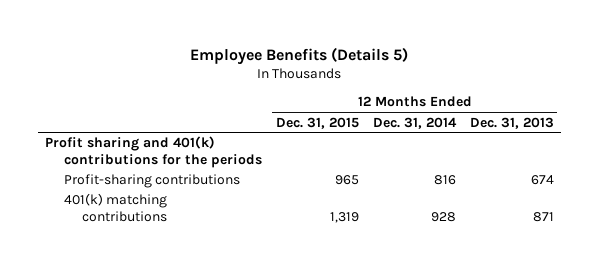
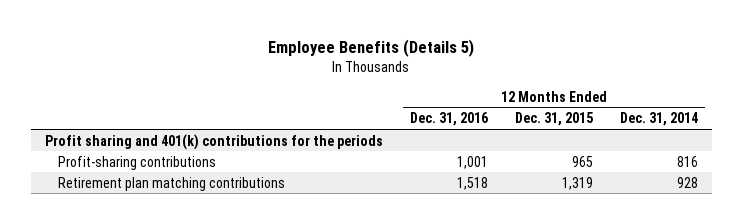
- | 12 Months Ended Dec. 31, 2015 | 12 Months Ended Dec. 31, 2014 | 12 Months Ended Dec. 31, 2013
+ | 12 Months Ended Dec. 31, 2016 | 12 Months Ended Dec. 31, 2015 | 12 Months Ended Dec. 31, 2014
- 401(k) matching contributions | 1,319 | 928 | 871
+ Retirement plan matching contributions | 1,518 | 1,319 | 928

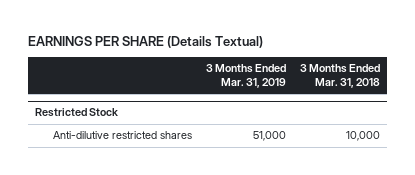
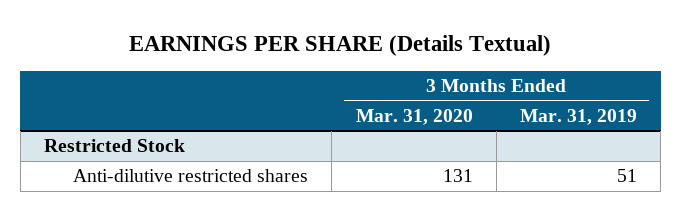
- | 3 Months Ended Mar. 31, 2019 | 3 Months Ended Mar. 31, 2018
+ | 3 Months Ended Mar. 31, 2020 | 3 Months Ended Mar. 31, 2019
@ Restricted Stock
- Anti-dilutive restricted shares | 51,000 | 10,000
+ Anti-dilutive restricted shares | 131 | 51

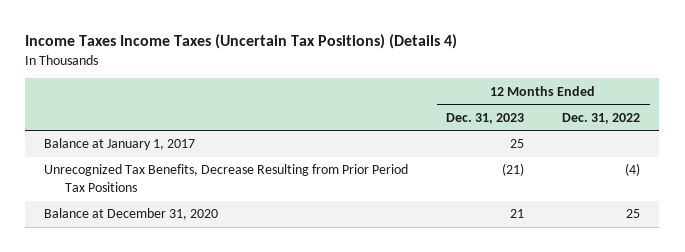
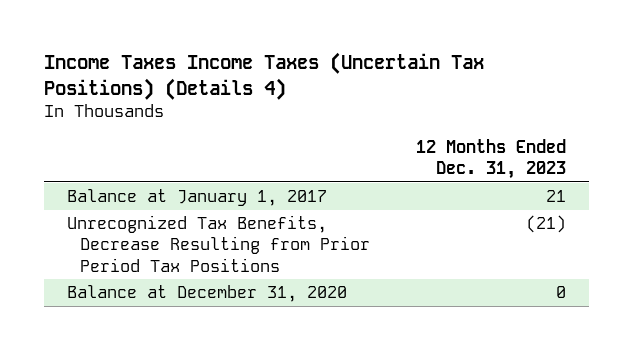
- | 12 Months Ended Dec. 31, 2023 | 12 Months Ended Dec. 31, 2022
+ | 12 Months Ended Dec. 31, 2023
- Balance at January 1, 2017 | 25 |
+ Balance at January 1, 2017 | 21
- Balance at December 31, 2020 | 21 | 25
+ Balance at December 31, 2020 | 0

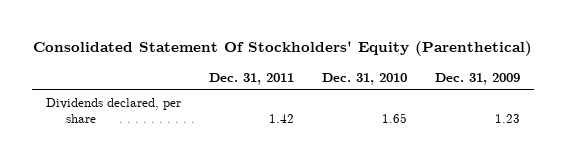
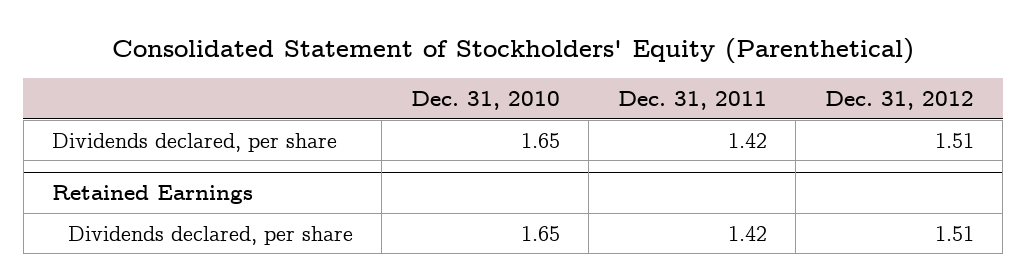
- Consolidated Statement Of Stockholders' Equity (Parenthetical)
+ Consolidated Statement of Stockholders' Equity (Parenthetical)
- | Dec. 31, 2011 | Dec. 31, 2010 | Dec. 31, 2009
+ | Dec. 31, 2010 | Dec. 31, 2011 | Dec. 31, 2012
+ Retained Earnings
+ Dividends declared, per share | 1.65 | 1.42 | 1.51

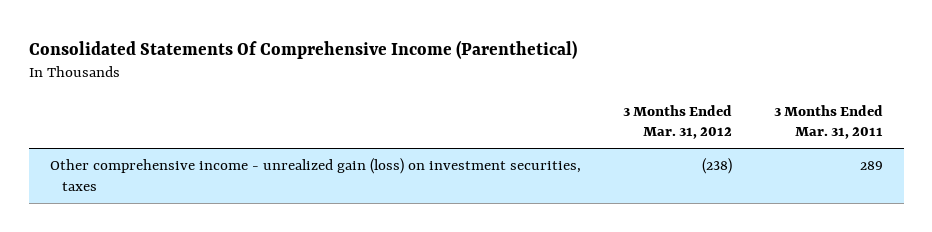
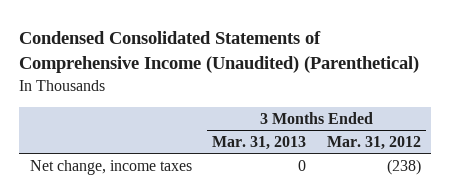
- Consolidated Statements Of Comprehensive Income (Parenthetical)
+ Condensed Consolidated Statements of Comprehensive Income (Unaudited) (Parenthetical)
- | 3 Months Ended Mar. 31, 2012 | 3 Months Ended Mar. 31, 2011
+ | 3 Months Ended Mar. 31, 2013 | 3 Months Ended Mar. 31, 2012
- Other comprehensive income - unrealized gain (loss) on investment securities, taxes | (238) | 289
+ Net change, income taxes | 0 | (238)

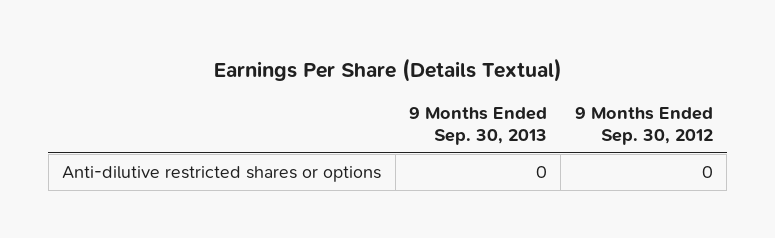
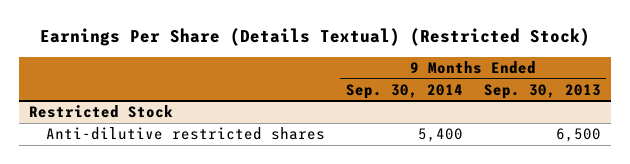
- Earnings Per Share (Details Textual)
+ Earnings Per Share (Details Textual) (Restricted Stock)
- | 9 Months Ended Sep. 30, 2013 | 9 Months Ended Sep. 30, 2012
+ | 9 Months Ended Sep. 30, 2014 | 9 Months Ended Sep. 30, 2013
- Anti-dilutive restricted shares or options | 0 | 0
+ Restricted Stock
+ Anti-dilutive restricted shares | 5,400 | 6,500

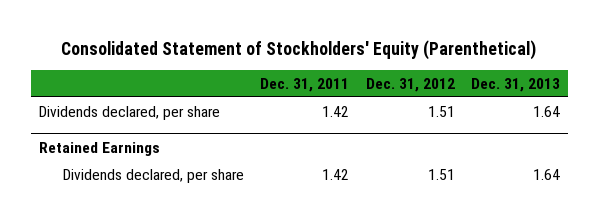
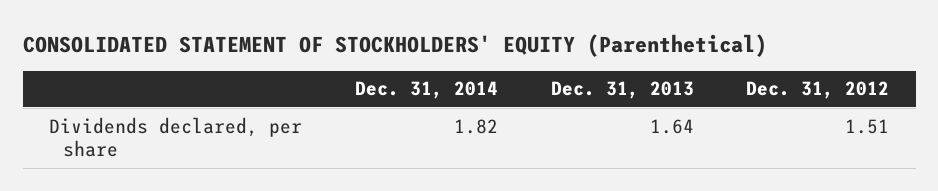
- Consolidated Statement of Stockholders' Equity (Parenthetical)
+ CONSOLIDATED STATEMENT OF STOCKHOLDERS' EQUITY (Parenthetical)
- | Dec. 31, 2011 | Dec. 31, 2012 | Dec. 31, 2013
+ | Dec. 31, 2014 | Dec. 31, 2013 | Dec. 31, 2012
- Retained Earnings
- Dividends declared, per share | 1.42 | 1.51 | 1.64

